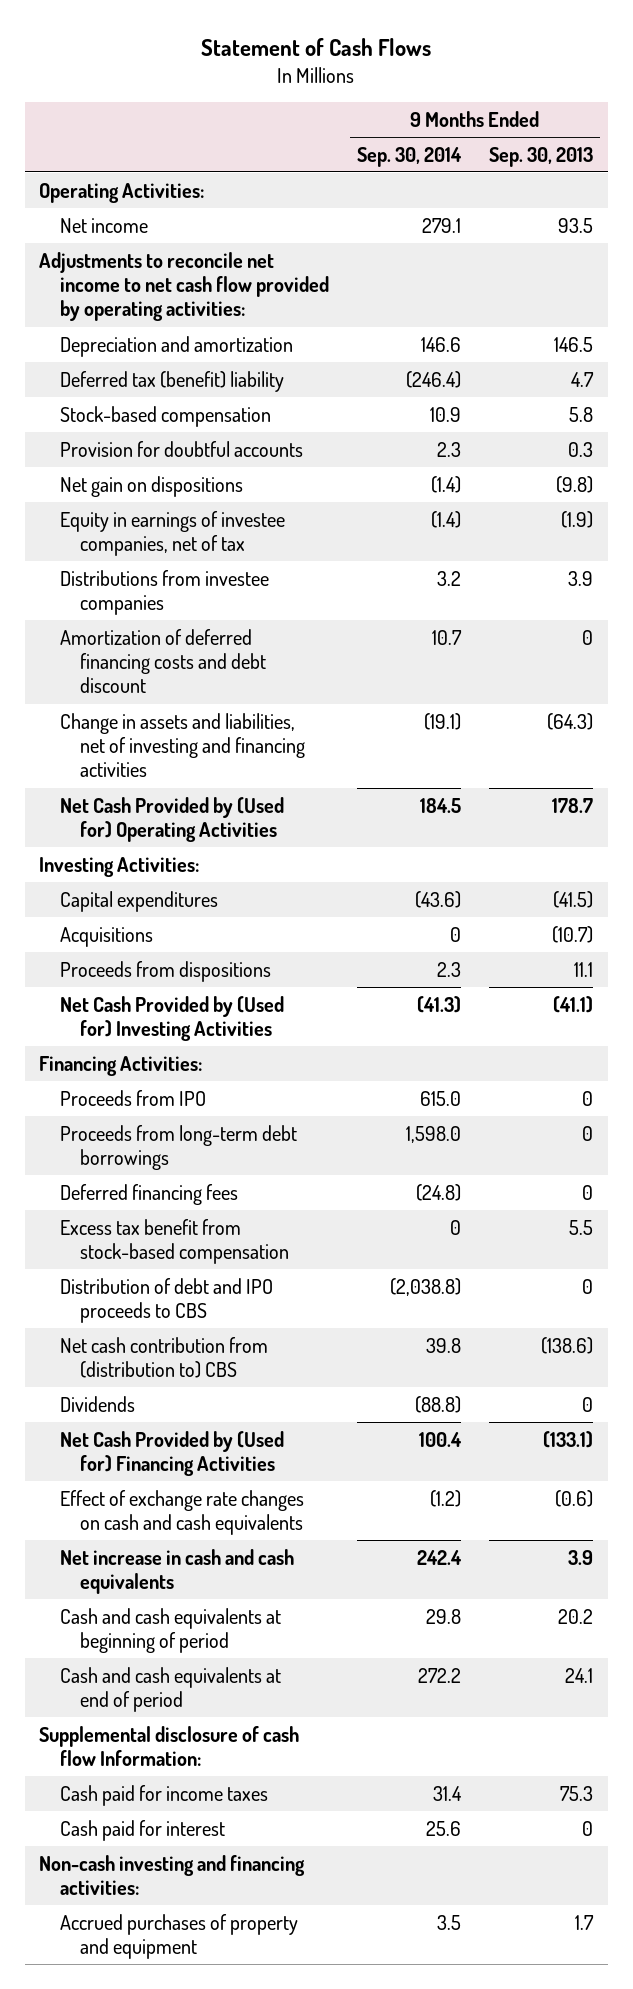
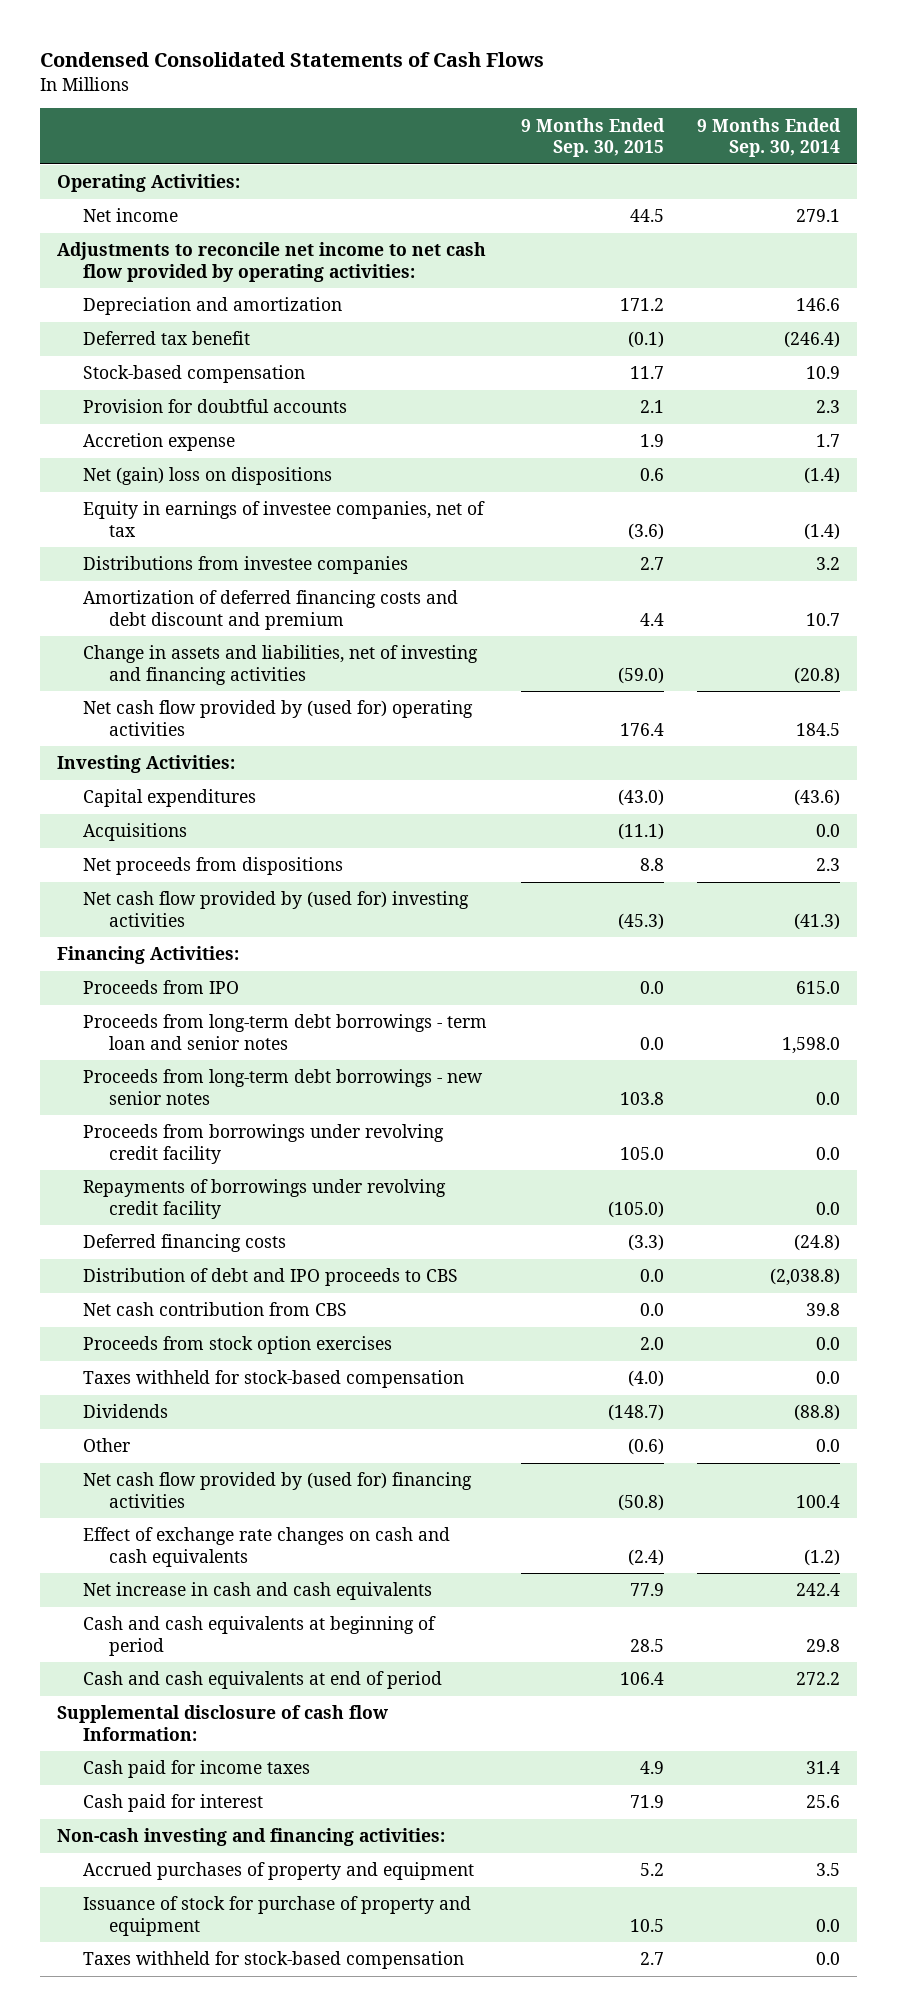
- Statement of Cash Flows
+ Condensed Consolidated Statements of Cash Flows
- | 9 Months Ended Sep. 30, 2014 | 9 Months Ended Sep. 30, 2013
+ | 9 Months Ended Sep. 30, 2015 | 9 Months Ended Sep. 30, 2014
- Deferred tax (benefit) liability | (246.4) | 4.7
+ Deferred tax benefit | (0.1) | (246.4)
- Net gain on dispositions | (1.4) | (9.8)
+ Accretion expense | 1.9 | 1.7
+ Net (gain) loss on dispositions | 0.6 | (1.4)
- Amortization of deferred financing costs and debt discount | 10.7 | 0
- Change in assets and liabilities, net of investing and financing activities | (19.1) | (64.3)
- Net Cash Provided by (Used for) Operating Activities | 184.5 | 178.7
+ Amortization of deferred financing costs and debt discount and premium | 4.4 | 10.7
+ Change in assets and liabilities, net of investing and financing activities | (59.0) | (20.8)
+ Net cash flow provided by (used for) operating activities | 176.4 | 184.5
- Acquisitions | 0 | (10.7)
- Proceeds from dispositions | 2.3 | 11.1
- Net Cash Provided by (Used for) Investing Activities | (41.3) | (41.1)
+ Acquisitions | (11.1) | 0.0
+ Net proceeds from dispositions | 8.8 | 2.3
+ Net cash flow provided by (used for) investing activities | (45.3) | (41.3)
- Proceeds from long-term debt borrowings | 1,598.0 | 0
- Deferred financing fees | (24.8) | 0
- Excess tax benefit from stock-based compensation | 0 | 5.5
+ Proceeds from long-term debt borrowings - term loan and senior notes | 0.0 | 1,598.0
+ Proceeds from long-term debt borrowings - new senior notes | 103.8 | 0.0
+ Proceeds from borrowings under revolving credit facility | 105.0 | 0.0
+ Repayments of borrowings under revolving credit facility | (105.0) | 0.0
+ Deferred financing costs | (3.3) | (24.8)
- Net cash contribution from (distribution to) CBS | 39.8 | (138.6)
+ Net cash contribution from CBS | 0.0 | 39.8
+ Proceeds from stock option exercises | 2.0 | 0.0
+ Taxes withheld for stock-based compensation | (4.0) | 0.0
- Net Cash Provided by (Used for) Financing Activities | 100.4 | (133.1)
+ Other | (0.6) | 0.0
+ Net cash flow provided by (used for) financing activities | (50.8) | 100.4
+ Issuance of stock for purchase of property and equipment | 10.5 | 0.0
+ Taxes withheld for stock-based compensation | 2.7 | 0.0

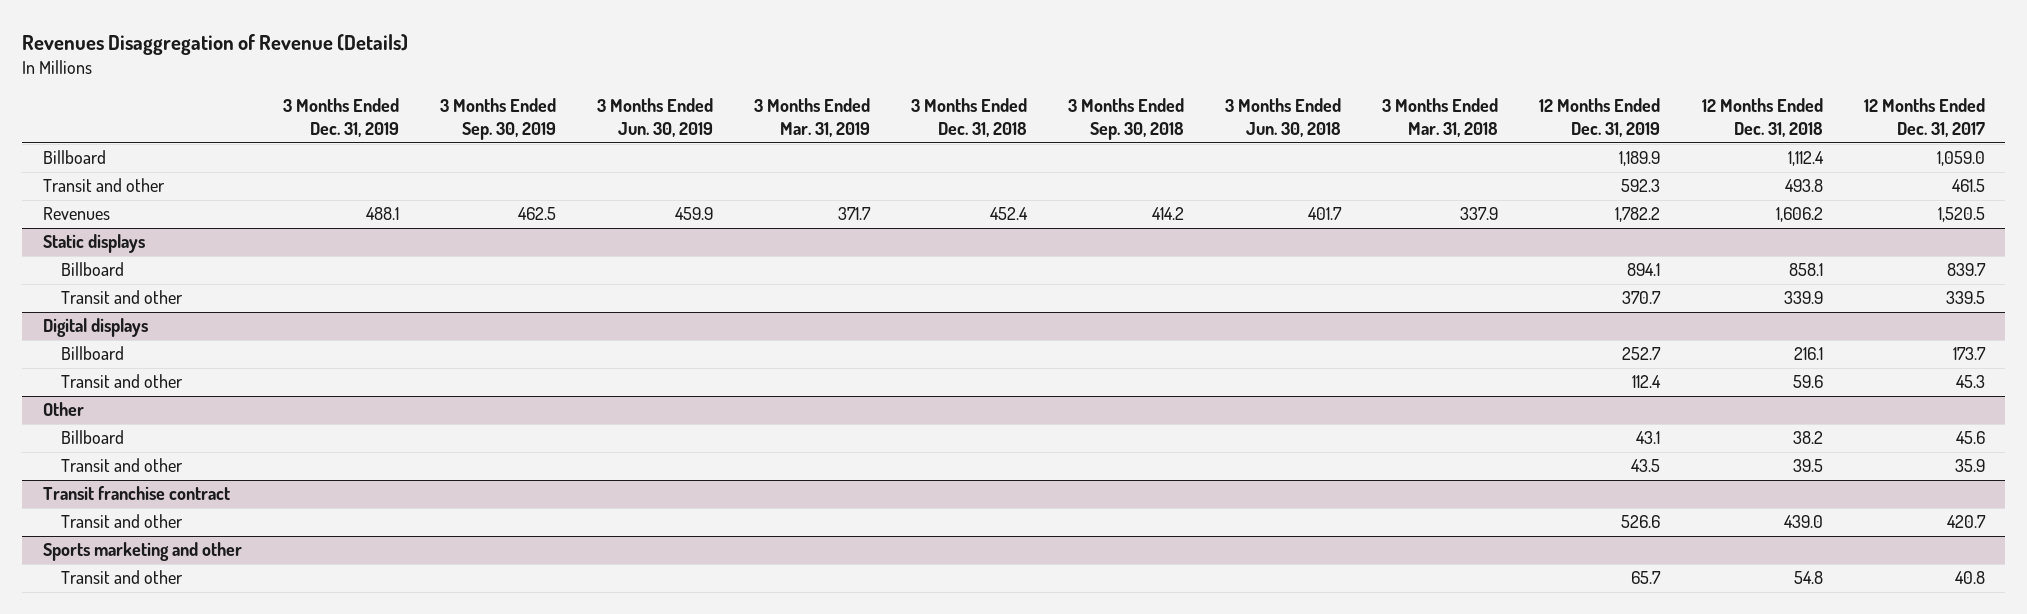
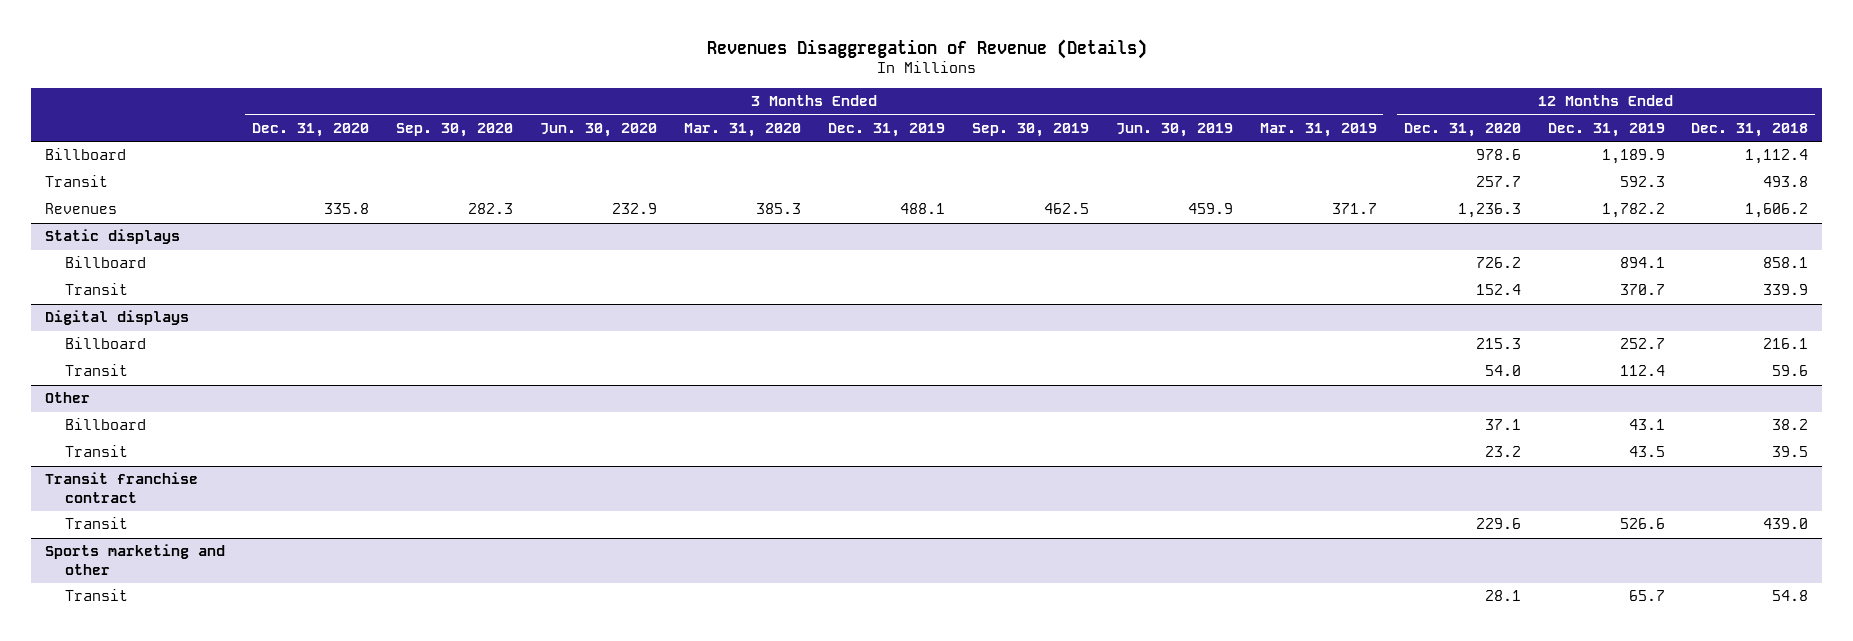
- | 3 Months Ended Dec. 31, 2019 | 3 Months Ended Sep. 30, 2019 | 3 Months Ended Jun. 30, 2019 | 3 Months Ended Mar. 31, 2019 | 3 Months Ended Dec. 31, 2018 | 3 Months Ended Sep. 30, 2018 | 3 Months Ended Jun. 30, 2018 | 3 Months Ended Mar. 31, 2018 | 12 Months Ended Dec. 31, 2019 | 12 Months Ended Dec. 31, 2018 | 12 Months Ended Dec. 31, 2017
+ | 3 Months Ended Dec. 31, 2020 | 3 Months Ended Sep. 30, 2020 | 3 Months Ended Jun. 30, 2020 | 3 Months Ended Mar. 31, 2020 | 3 Months Ended Dec. 31, 2019 | 3 Months Ended Sep. 30, 2019 | 3 Months Ended Jun. 30, 2019 | 3 Months Ended Mar. 31, 2019 | 12 Months Ended Dec. 31, 2020 | 12 Months Ended Dec. 31, 2019 | 12 Months Ended Dec. 31, 2018
- Transit and other | | | | | | | | | 592.3 | 493.8 | 461.5
+ Transit | | | | | | | | | 257.7 | 592.3 | 493.8
@ Static displays
- Transit and other | | | | | | | | | 370.7 | 339.9 | 339.5
+ Transit | | | | | | | | | 152.4 | 370.7 | 339.9
@ Digital displays
- Transit and other | | | | | | | | | 112.4 | 59.6 | 45.3
+ Transit | | | | | | | | | 54.0 | 112.4 | 59.6
@ Other
- Transit and other | | | | | | | | | 43.5 | 39.5 | 35.9
+ Transit | | | | | | | | | 23.2 | 43.5 | 39.5
@ Transit franchise contract
- Transit and other | | | | | | | | | 526.6 | 439.0 | 420.7
+ Transit | | | | | | | | | 229.6 | 526.6 | 439.0
@ Sports marketing and other
- Transit and other | | | | | | | | | 65.7 | 54.8 | 40.8
+ Transit | | | | | | | | | 28.1 | 65.7 | 54.8

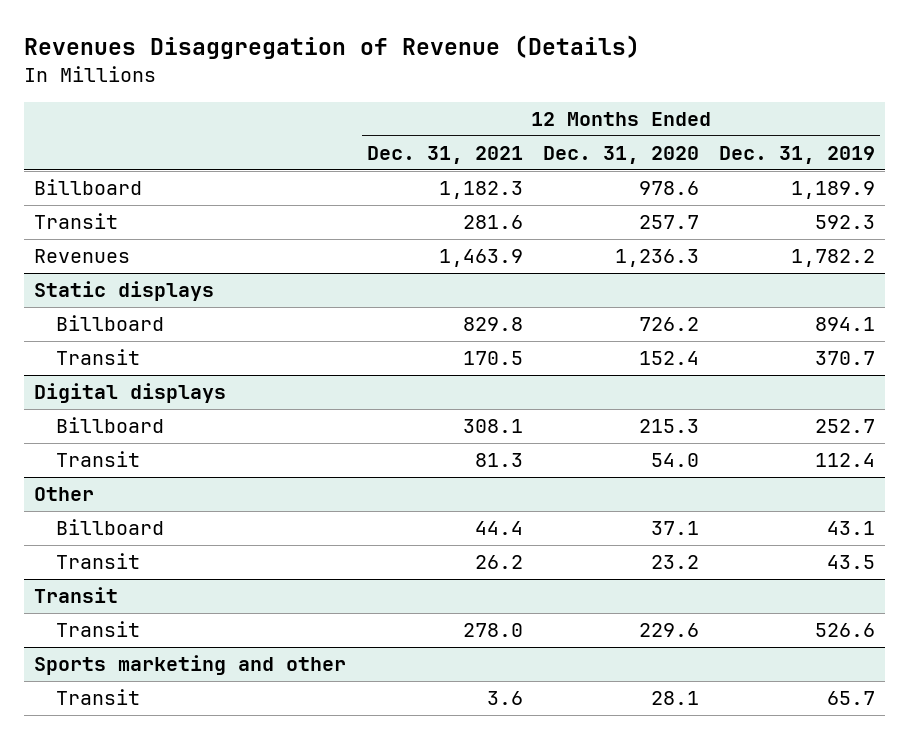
- | 3 Months Ended Dec. 31, 2020 | 3 Months Ended Sep. 30, 2020 | 3 Months Ended Jun. 30, 2020 | 3 Months Ended Mar. 31, 2020 | 3 Months Ended Dec. 31, 2019 | 3 Months Ended Sep. 30, 2019 | 3 Months Ended Jun. 30, 2019 | 3 Months Ended Mar. 31, 2019 | 12 Months Ended Dec. 31, 2020 | 12 Months Ended Dec. 31, 2019 | 12 Months Ended Dec. 31, 2018
+ | 12 Months Ended Dec. 31, 2021 | 12 Months Ended Dec. 31, 2020 | 12 Months Ended Dec. 31, 2019
- Transit franchise contract
+ Transit

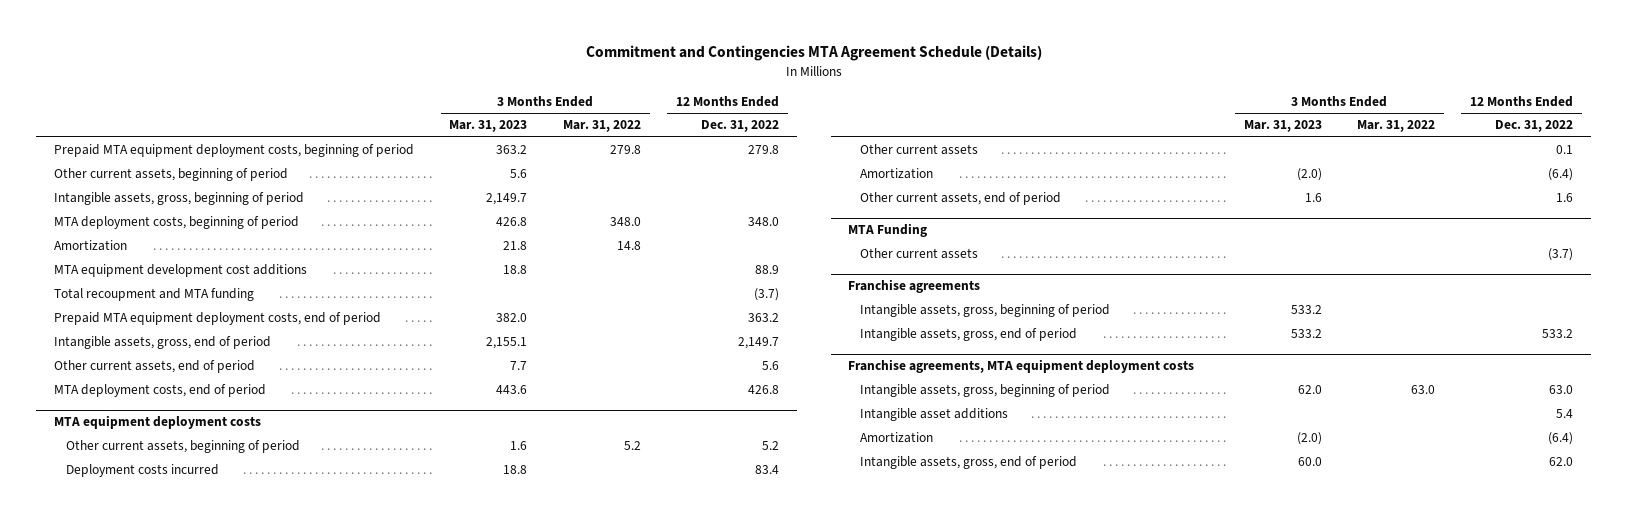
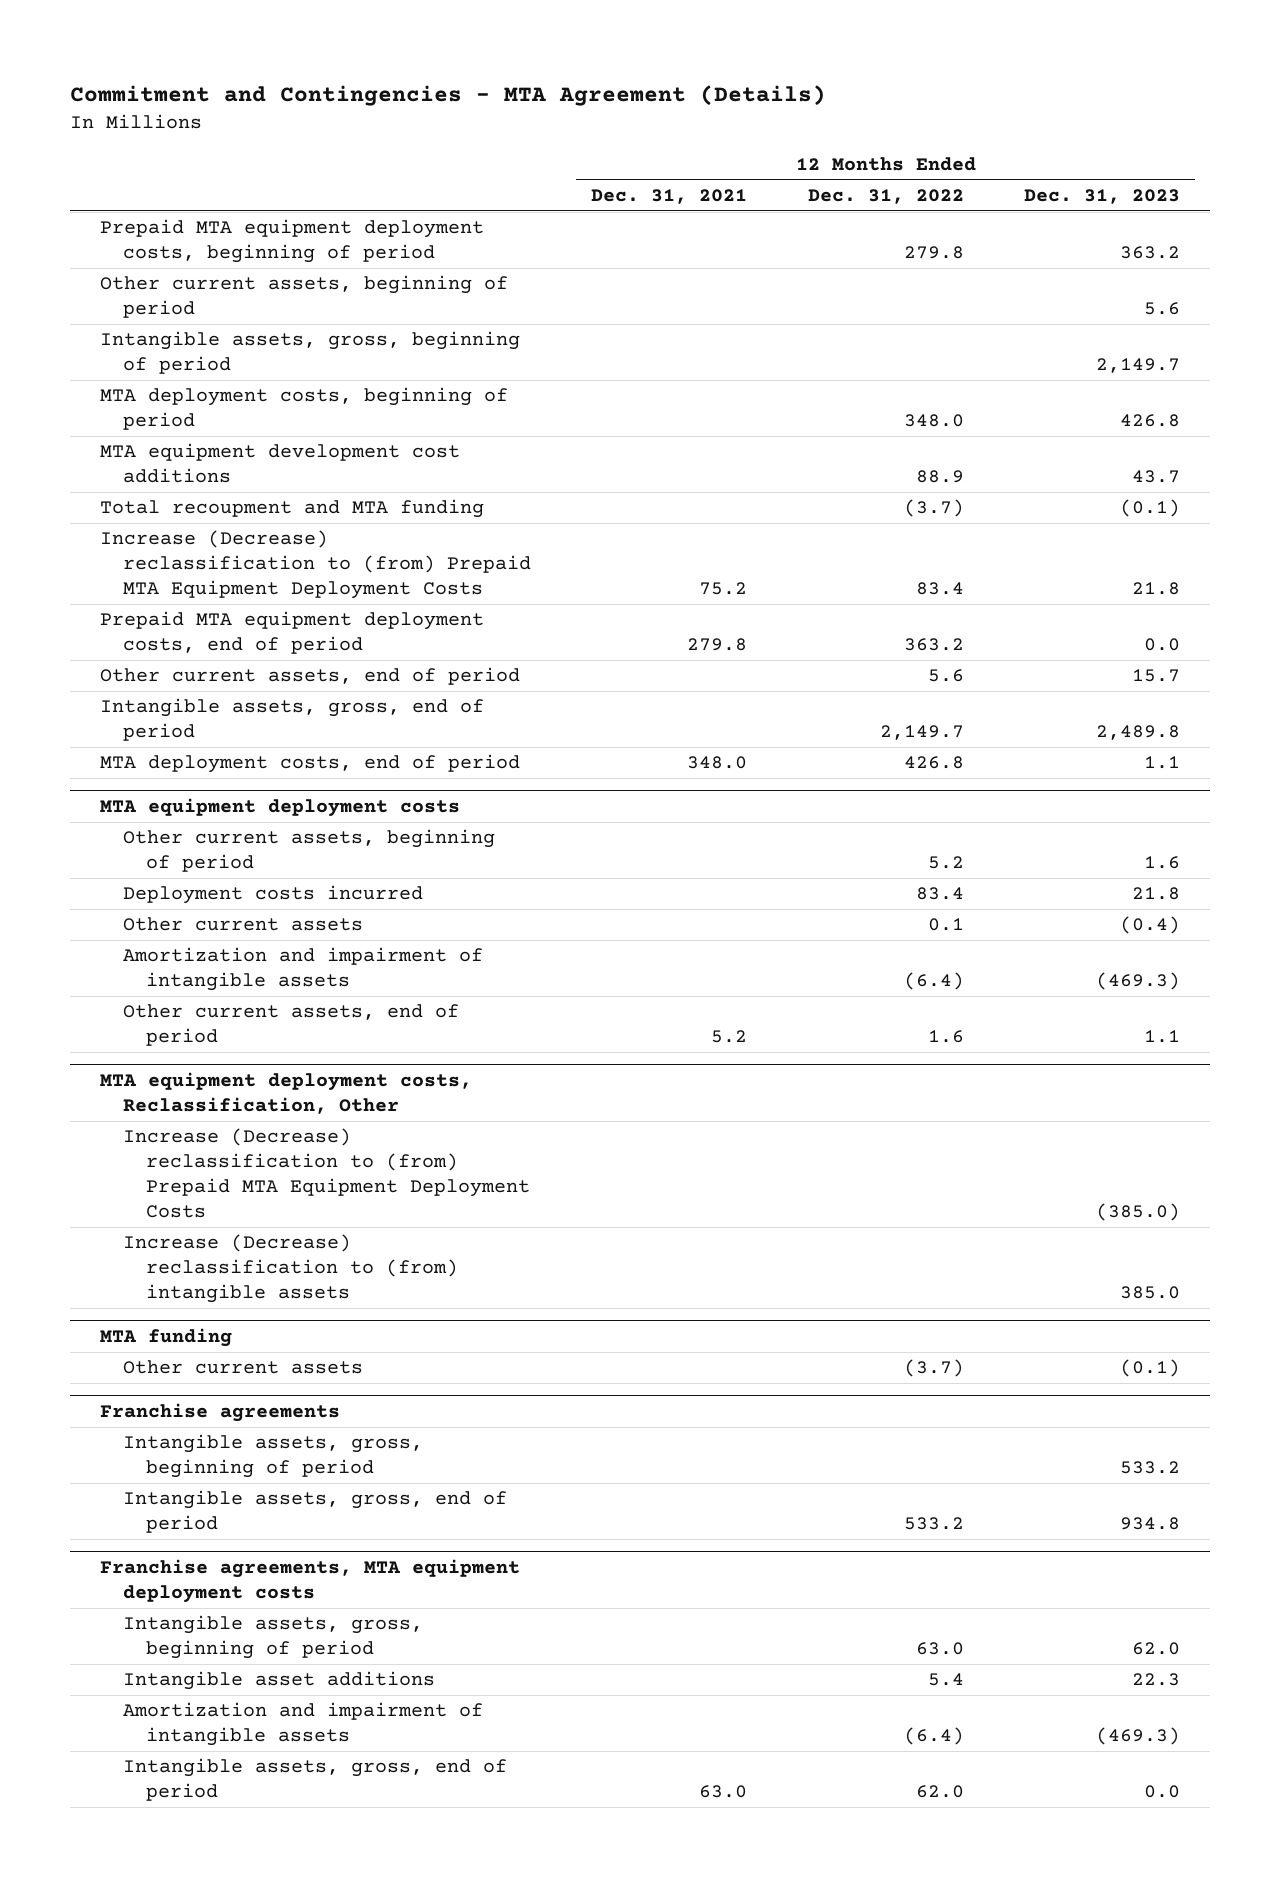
- Commitment and Contingencies MTA Agreement Schedule (Details)
+ Commitment and Contingencies - MTA Agreement (Details)
- | 3 Months Ended Mar. 31, 2023 | 3 Months Ended Mar. 31, 2022 | 12 Months Ended Dec. 31, 2022
+ | 12 Months Ended Dec. 31, 2021 | 12 Months Ended Dec. 31, 2022 | 12 Months Ended Dec. 31, 2023
- Amortization | 21.8 | 14.8 |
+ Increase (Decrease) reclassification to (from) Prepaid MTA Equipment Deployment Costs | 75.2 | 83.4 | 21.8
moved down: Intangible assets, gross, end of period | | 2,149.7 | 2,489.8
@ MTA equipment deployment costs
- Amortization | (2.0) | | (6.4)
+ Amortization and impairment of intangible assets | | (6.4) | (469.3)
- MTA Funding
+ MTA equipment deployment costs, Reclassification, Other
+ Increase (Decrease) reclassification to (from) Prepaid MTA Equipment Deployment Costs | | | (385.0)
+ Increase (Decrease) reclassification to (from) intangible assets | | | 385.0
+ MTA funding
@ Franchise agreements, MTA equipment deployment costs
- Amortization | (2.0) | | (6.4)
+ Amortization and impairment of intangible assets | | (6.4) | (469.3)

